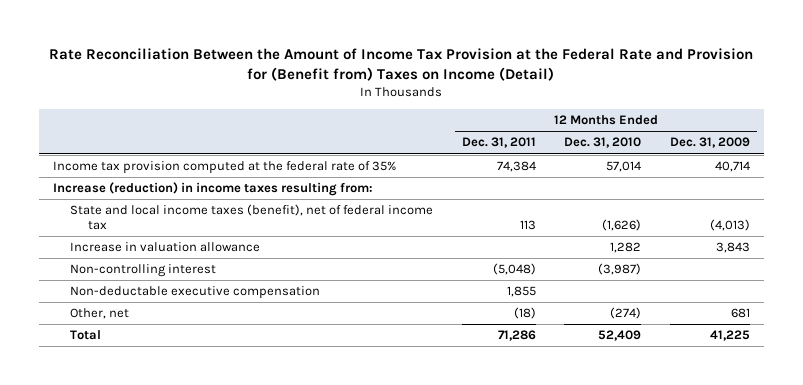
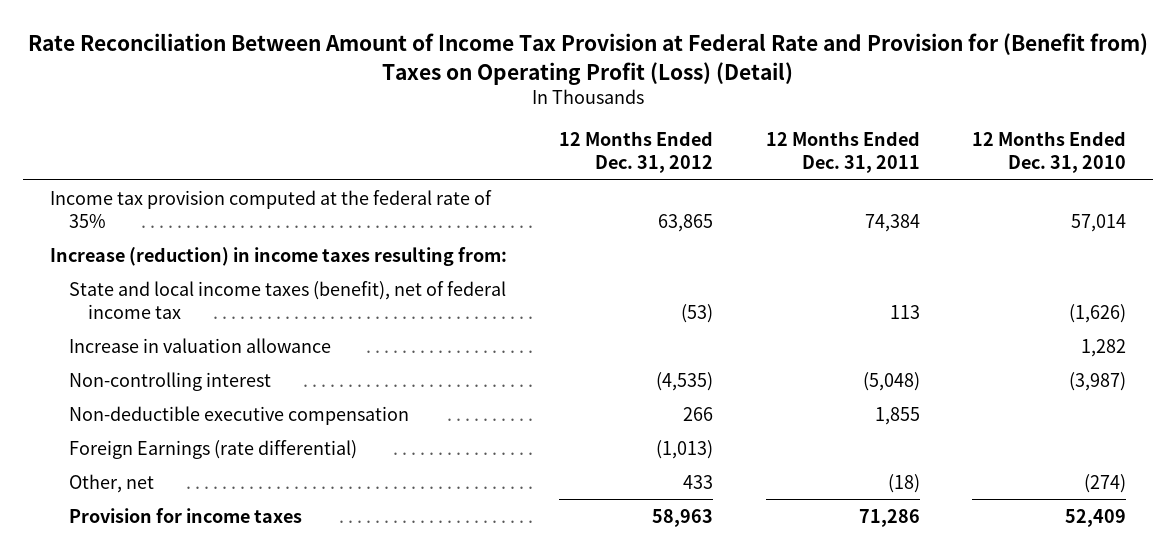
- Rate Reconciliation Between the Amount of Income Tax Provision at the Federal Rate and Provision for (Benefit from) Taxes on Income (Detail)
+ Rate Reconciliation Between Amount of Income Tax Provision at Federal Rate and Provision for (Benefit from) Taxes on Operating Profit (Loss) (Detail)
- | 12 Months Ended Dec. 31, 2011 | 12 Months Ended Dec. 31, 2010 | 12 Months Ended Dec. 31, 2009
+ | 12 Months Ended Dec. 31, 2012 | 12 Months Ended Dec. 31, 2011 | 12 Months Ended Dec. 31, 2010
- Non-deductable executive compensation | 1,855 | |
+ Non-deductible executive compensation | 266 | 1,855 |
+ Foreign Earnings (rate differential) | (1,013) | |
- Total | 71,286 | 52,409 | 41,225
+ Provision for income taxes | 58,963 | 71,286 | 52,409

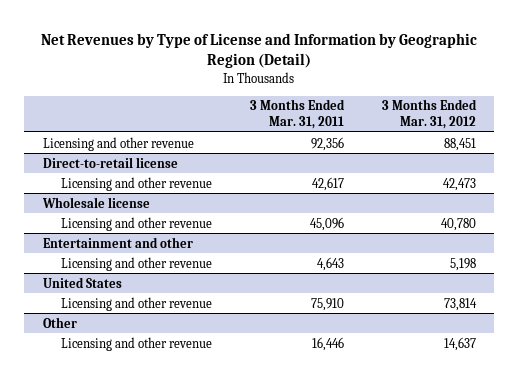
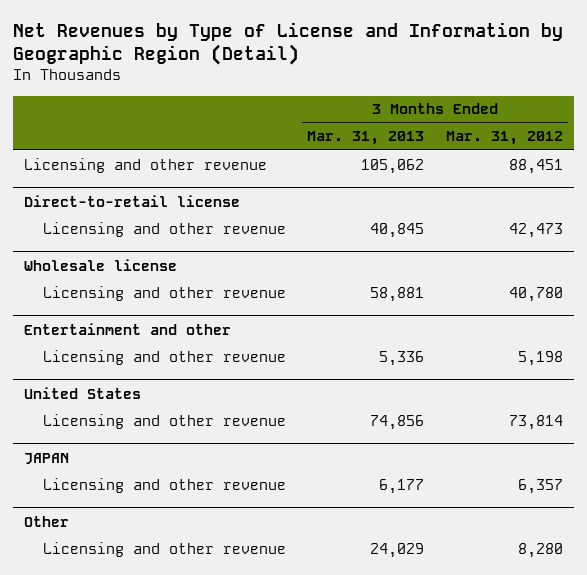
- | 3 Months Ended Mar. 31, 2011 | 3 Months Ended Mar. 31, 2012
+ | 3 Months Ended Mar. 31, 2013 | 3 Months Ended Mar. 31, 2012
+ JAPAN
+ Licensing and other revenue | 6,177 | 6,357
@ Other
- Licensing and other revenue | 16,446 | 14,637
+ Licensing and other revenue | 24,029 | 8,280

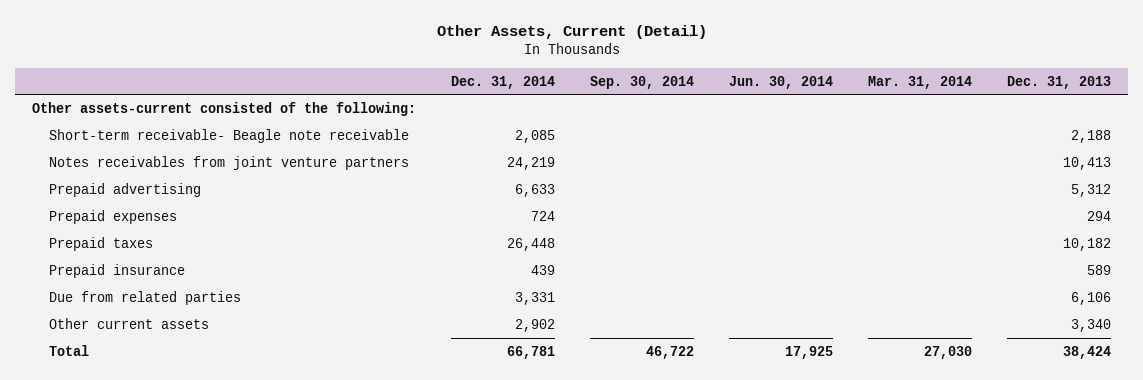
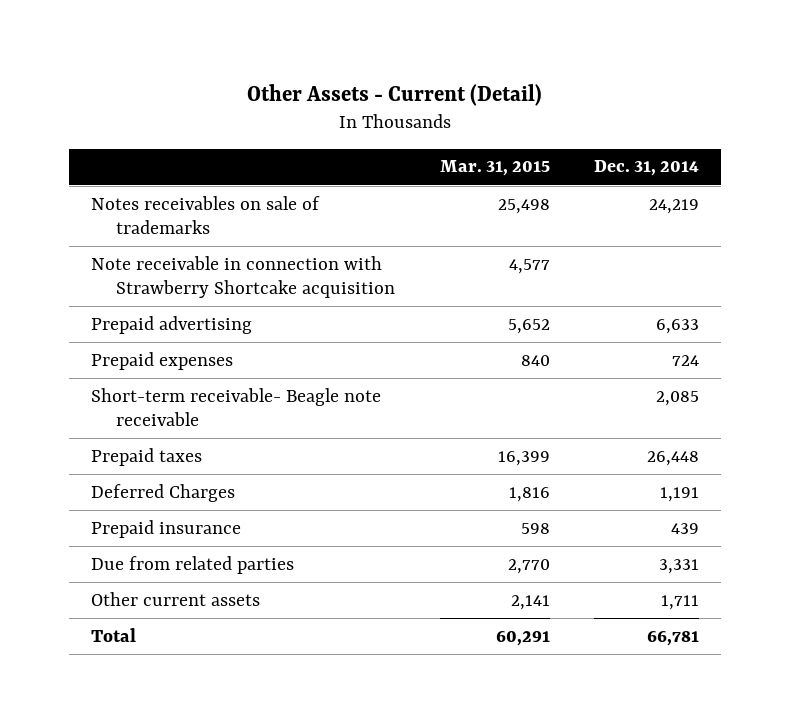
- Other Assets, Current (Detail)
+ Other Assets - Current (Detail)
- | Dec. 31, 2014 | Sep. 30, 2014 | Jun. 30, 2014 | Mar. 31, 2014 | Dec. 31, 2013
+ | Mar. 31, 2015 | Dec. 31, 2014
- Other assets-current consisted of the following:
- Notes receivables from joint venture partners | 24,219 | | | | 10,413
+ Notes receivables on sale of trademarks | 25,498 | 24,219
+ Note receivable in connection with Strawberry Shortcake acquisition | 4,577 |
moved down: Short-term receivable- Beagle note receivable | | 2,085
+ Deferred Charges | 1,816 | 1,191
- Other current assets | 2,902 | | | | 3,340
+ Other current assets | 2,141 | 1,711

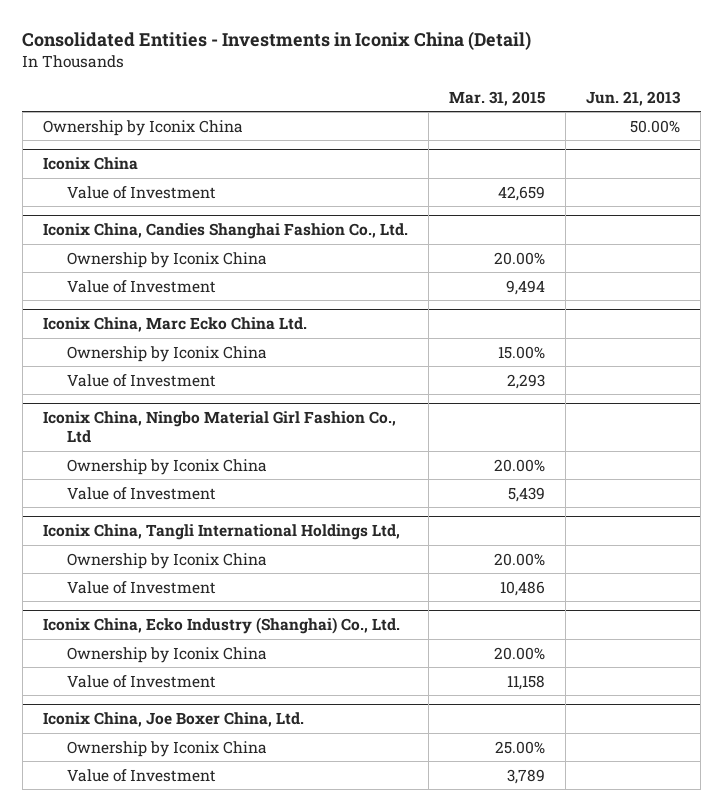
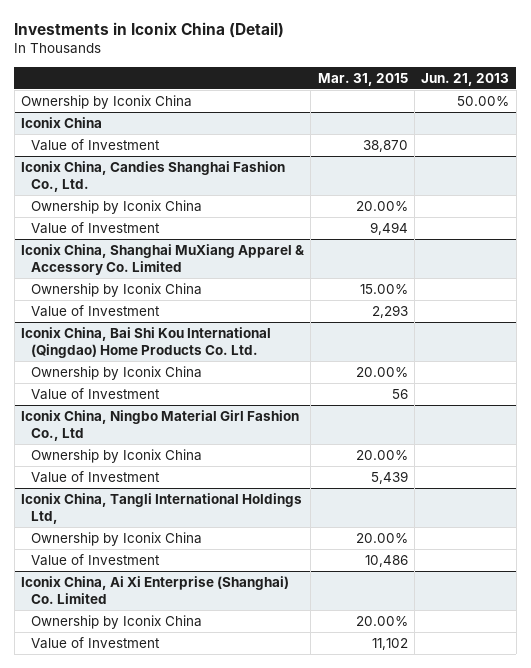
- Consolidated Entities - Investments in Iconix China (Detail)
+ Investments in Iconix China (Detail)
@ Iconix China
- Value of Investment | 42,659 |
+ Value of Investment | 38,870 |
- Iconix China, Marc Ecko China Ltd.
+ Iconix China, Shanghai MuXiang Apparel & Accessory Co. Limited
+ Iconix China, Bai Shi Kou International (Qingdao) Home Products Co. Ltd.
+ Ownership by Iconix China | 20.00% |
+ Value of Investment | 56 |
- Iconix China, Ecko Industry (Shanghai) Co., Ltd.
+ Iconix China, Ai Xi Enterprise (Shanghai) Co. Limited
- Value of Investment | 11,158 |
- Iconix China, Joe Boxer China, Ltd.
- Ownership by Iconix China | 25.00% |
- Value of Investment | 3,789 |
+ Value of Investment | 11,102 |

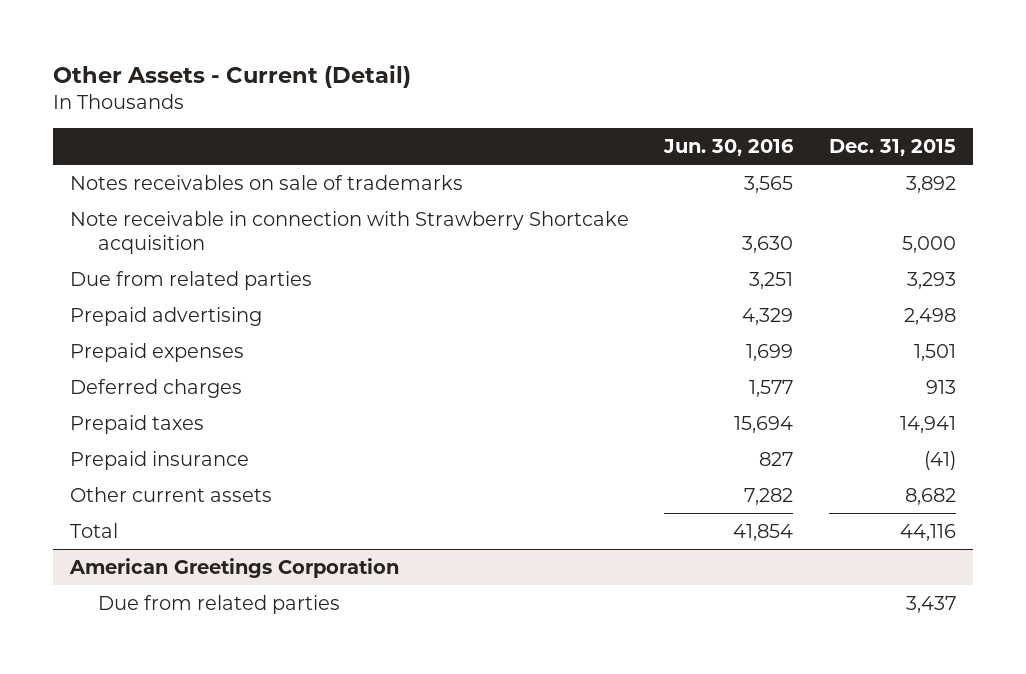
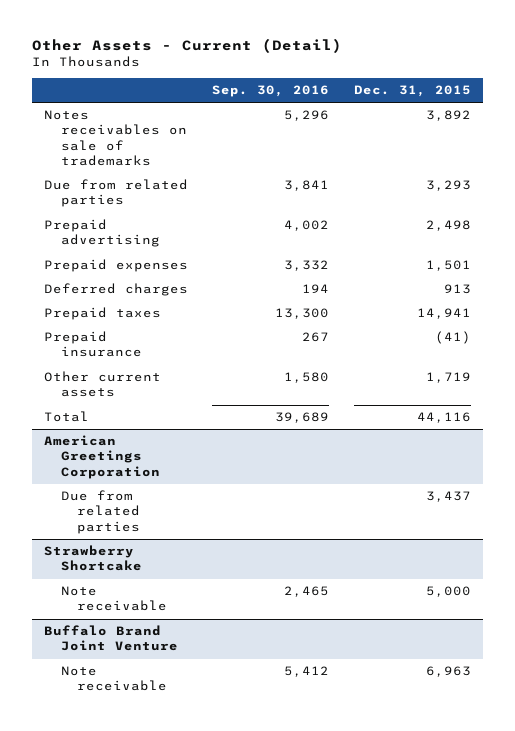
- | Jun. 30, 2016 | Dec. 31, 2015
+ | Sep. 30, 2016 | Dec. 31, 2015
- Note receivable in connection with Strawberry Shortcake acquisition | 3,630 | 5,000
- Other current assets | 7,282 | 8,682
+ Other current assets | 1,580 | 1,719
+ Strawberry Shortcake
+ Note receivable | 2,465 | 5,000
+ Buffalo Brand Joint Venture
+ Note receivable | 5,412 | 6,963

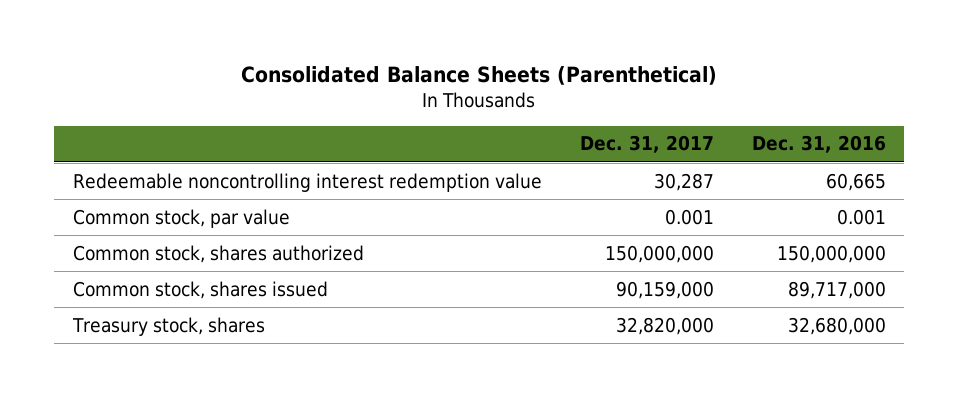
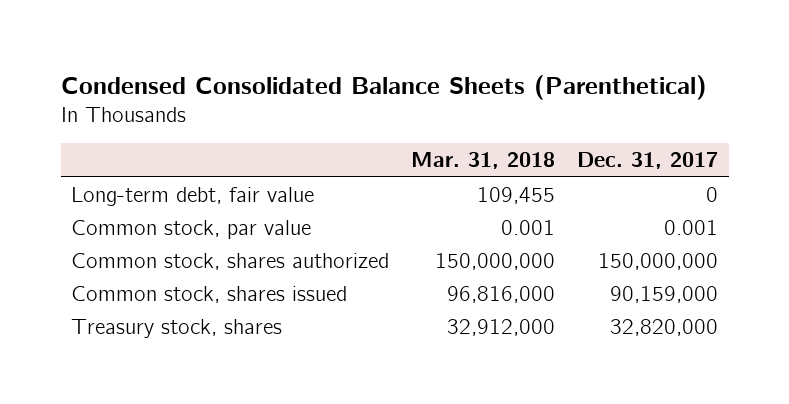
- Consolidated Balance Sheets (Parenthetical)
+ Condensed Consolidated Balance Sheets (Parenthetical)
- | Dec. 31, 2017 | Dec. 31, 2016
+ | Mar. 31, 2018 | Dec. 31, 2017
- Redeemable noncontrolling interest redemption value | 30,287 | 60,665
+ Long-term debt, fair value | 109,455 | 0

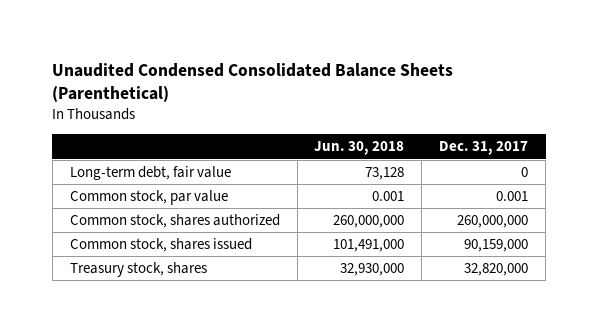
- Condensed Consolidated Balance Sheets (Parenthetical)
+ Unaudited Condensed Consolidated Balance Sheets (Parenthetical)
- | Mar. 31, 2018 | Dec. 31, 2017
+ | Jun. 30, 2018 | Dec. 31, 2017
- Common stock, shares authorized | 150,000,000 | 150,000,000
+ Common stock, shares authorized | 260,000,000 | 260,000,000

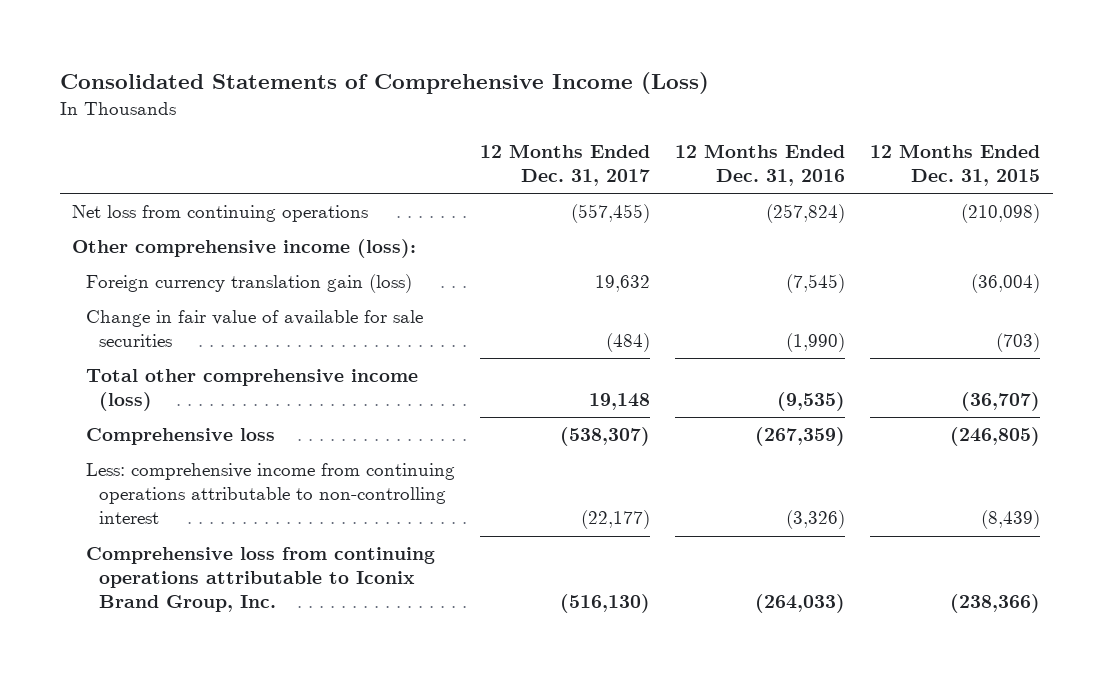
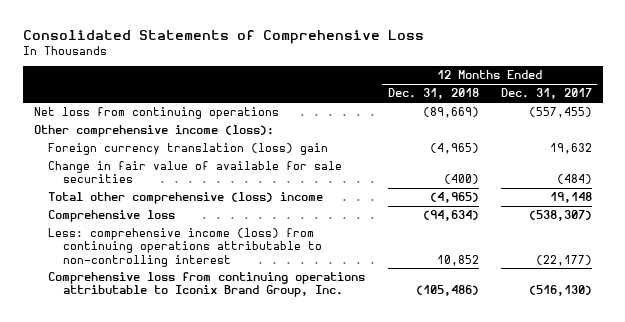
- Consolidated Statements of Comprehensive Income (Loss)
+ Consolidated Statements of Comprehensive Loss
- | 12 Months Ended Dec. 31, 2017 | 12 Months Ended Dec. 31, 2016 | 12 Months Ended Dec. 31, 2015
+ | 12 Months Ended Dec. 31, 2018 | 12 Months Ended Dec. 31, 2017
- Foreign currency translation gain (loss) | 19,632 | (7,545) | (36,004)
+ Foreign currency translation (loss) gain | (4,965) | 19,632
- Total other comprehensive income (loss) | 19,148 | (9,535) | (36,707)
+ Total other comprehensive (loss) income | (4,965) | 19,148
- Less: comprehensive income from continuing operations attributable to non-controlling interest | (22,177) | (3,326) | (8,439)
+ Less: comprehensive income (loss) from continuing operations attributable to non-controlling interest | 10,852 | (22,177)

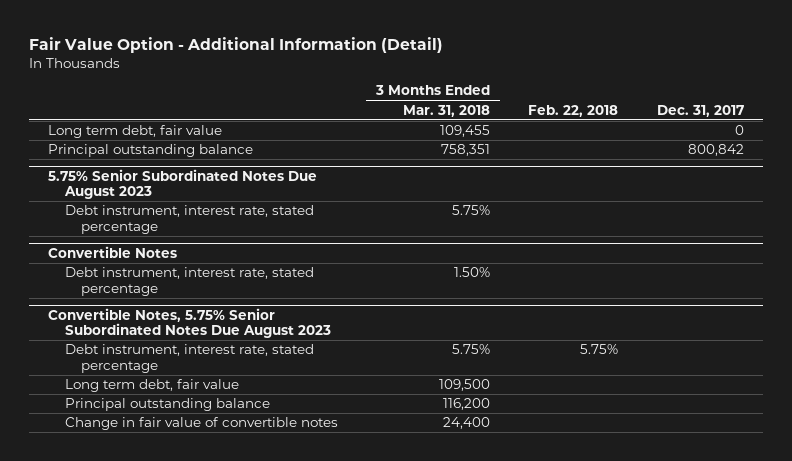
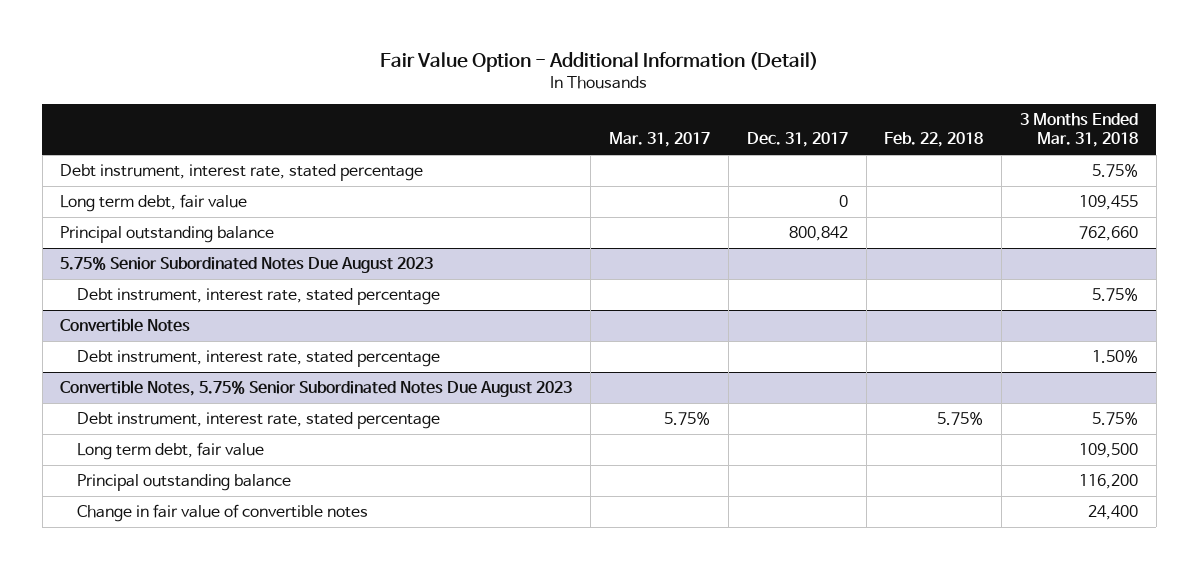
- | 3 Months Ended Mar. 31, 2018 | Feb. 22, 2018 | Dec. 31, 2017
+ | Mar. 31, 2017 | Dec. 31, 2017 | Feb. 22, 2018 | 3 Months Ended Mar. 31, 2018
+ Debt instrument, interest rate, stated percentage | | | | 5.75%
- Principal outstanding balance | 758,351 | | 800,842
+ Principal outstanding balance | | 800,842 | | 762,660

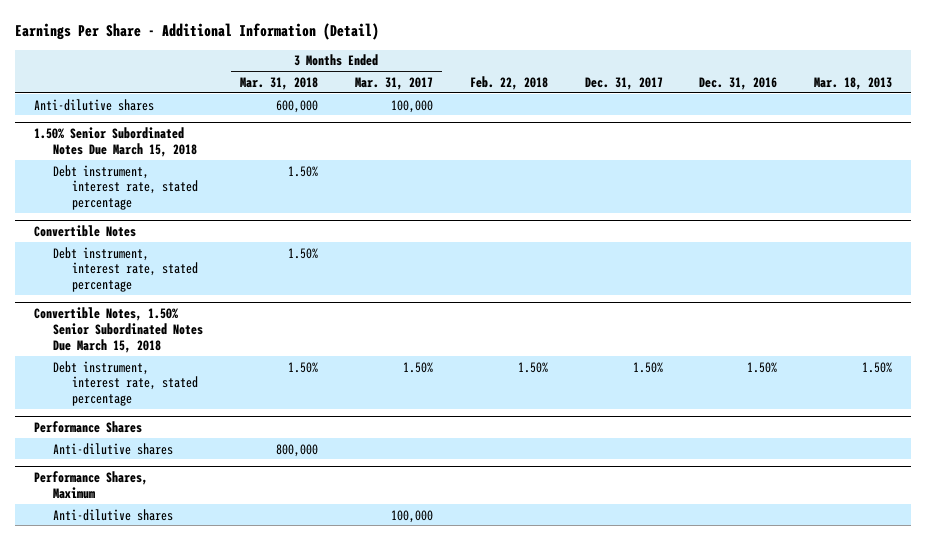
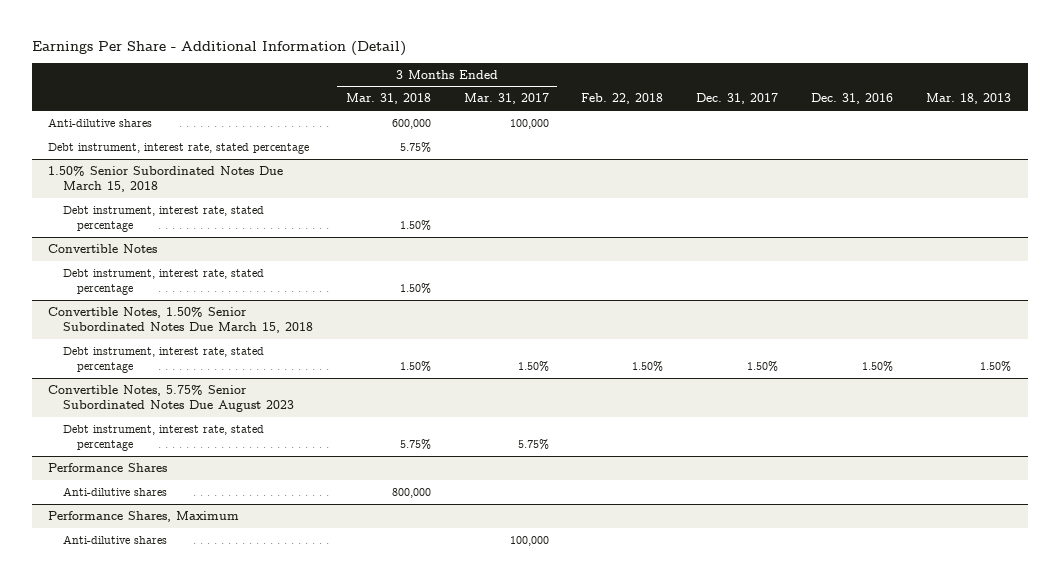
+ Debt instrument, interest rate, stated percentage | 5.75% | | | | |
+ Convertible Notes, 5.75% Senior Subordinated Notes Due August 2023
+ Debt instrument, interest rate, stated percentage | 5.75% | 5.75% | | | |

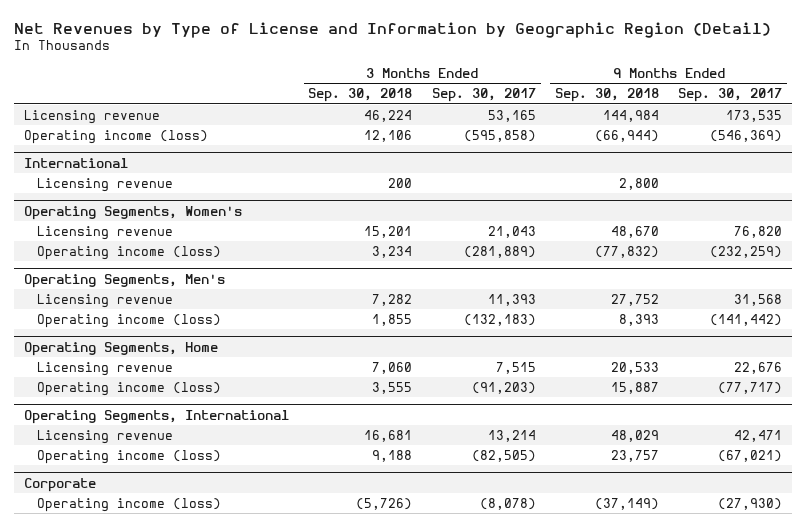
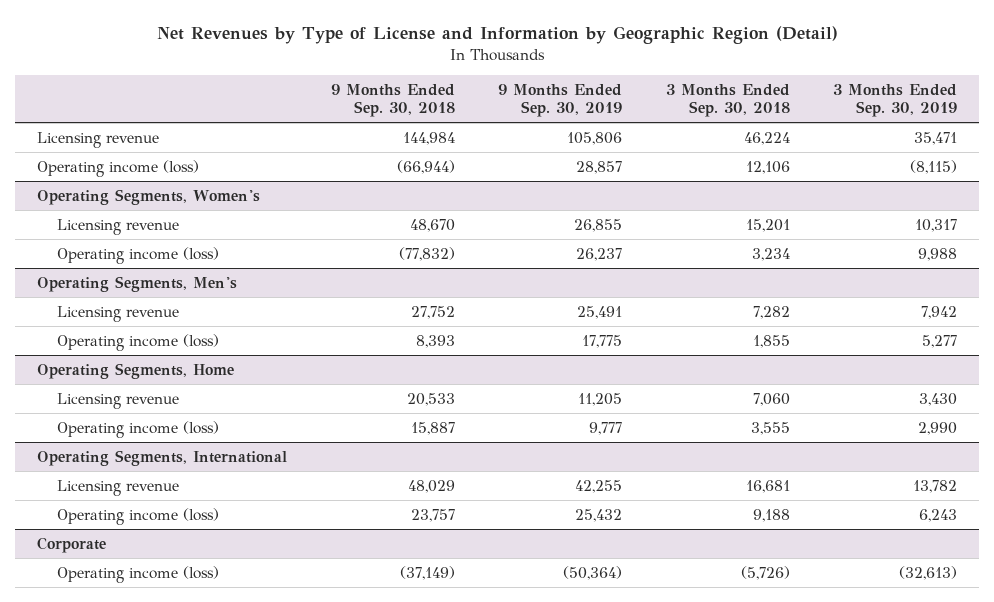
- | 3 Months Ended Sep. 30, 2018 | 3 Months Ended Sep. 30, 2017 | 9 Months Ended Sep. 30, 2018 | 9 Months Ended Sep. 30, 2017
+ | 9 Months Ended Sep. 30, 2018 | 9 Months Ended Sep. 30, 2019 | 3 Months Ended Sep. 30, 2018 | 3 Months Ended Sep. 30, 2019
- International
- Licensing revenue | 200 | | 2,800 |

